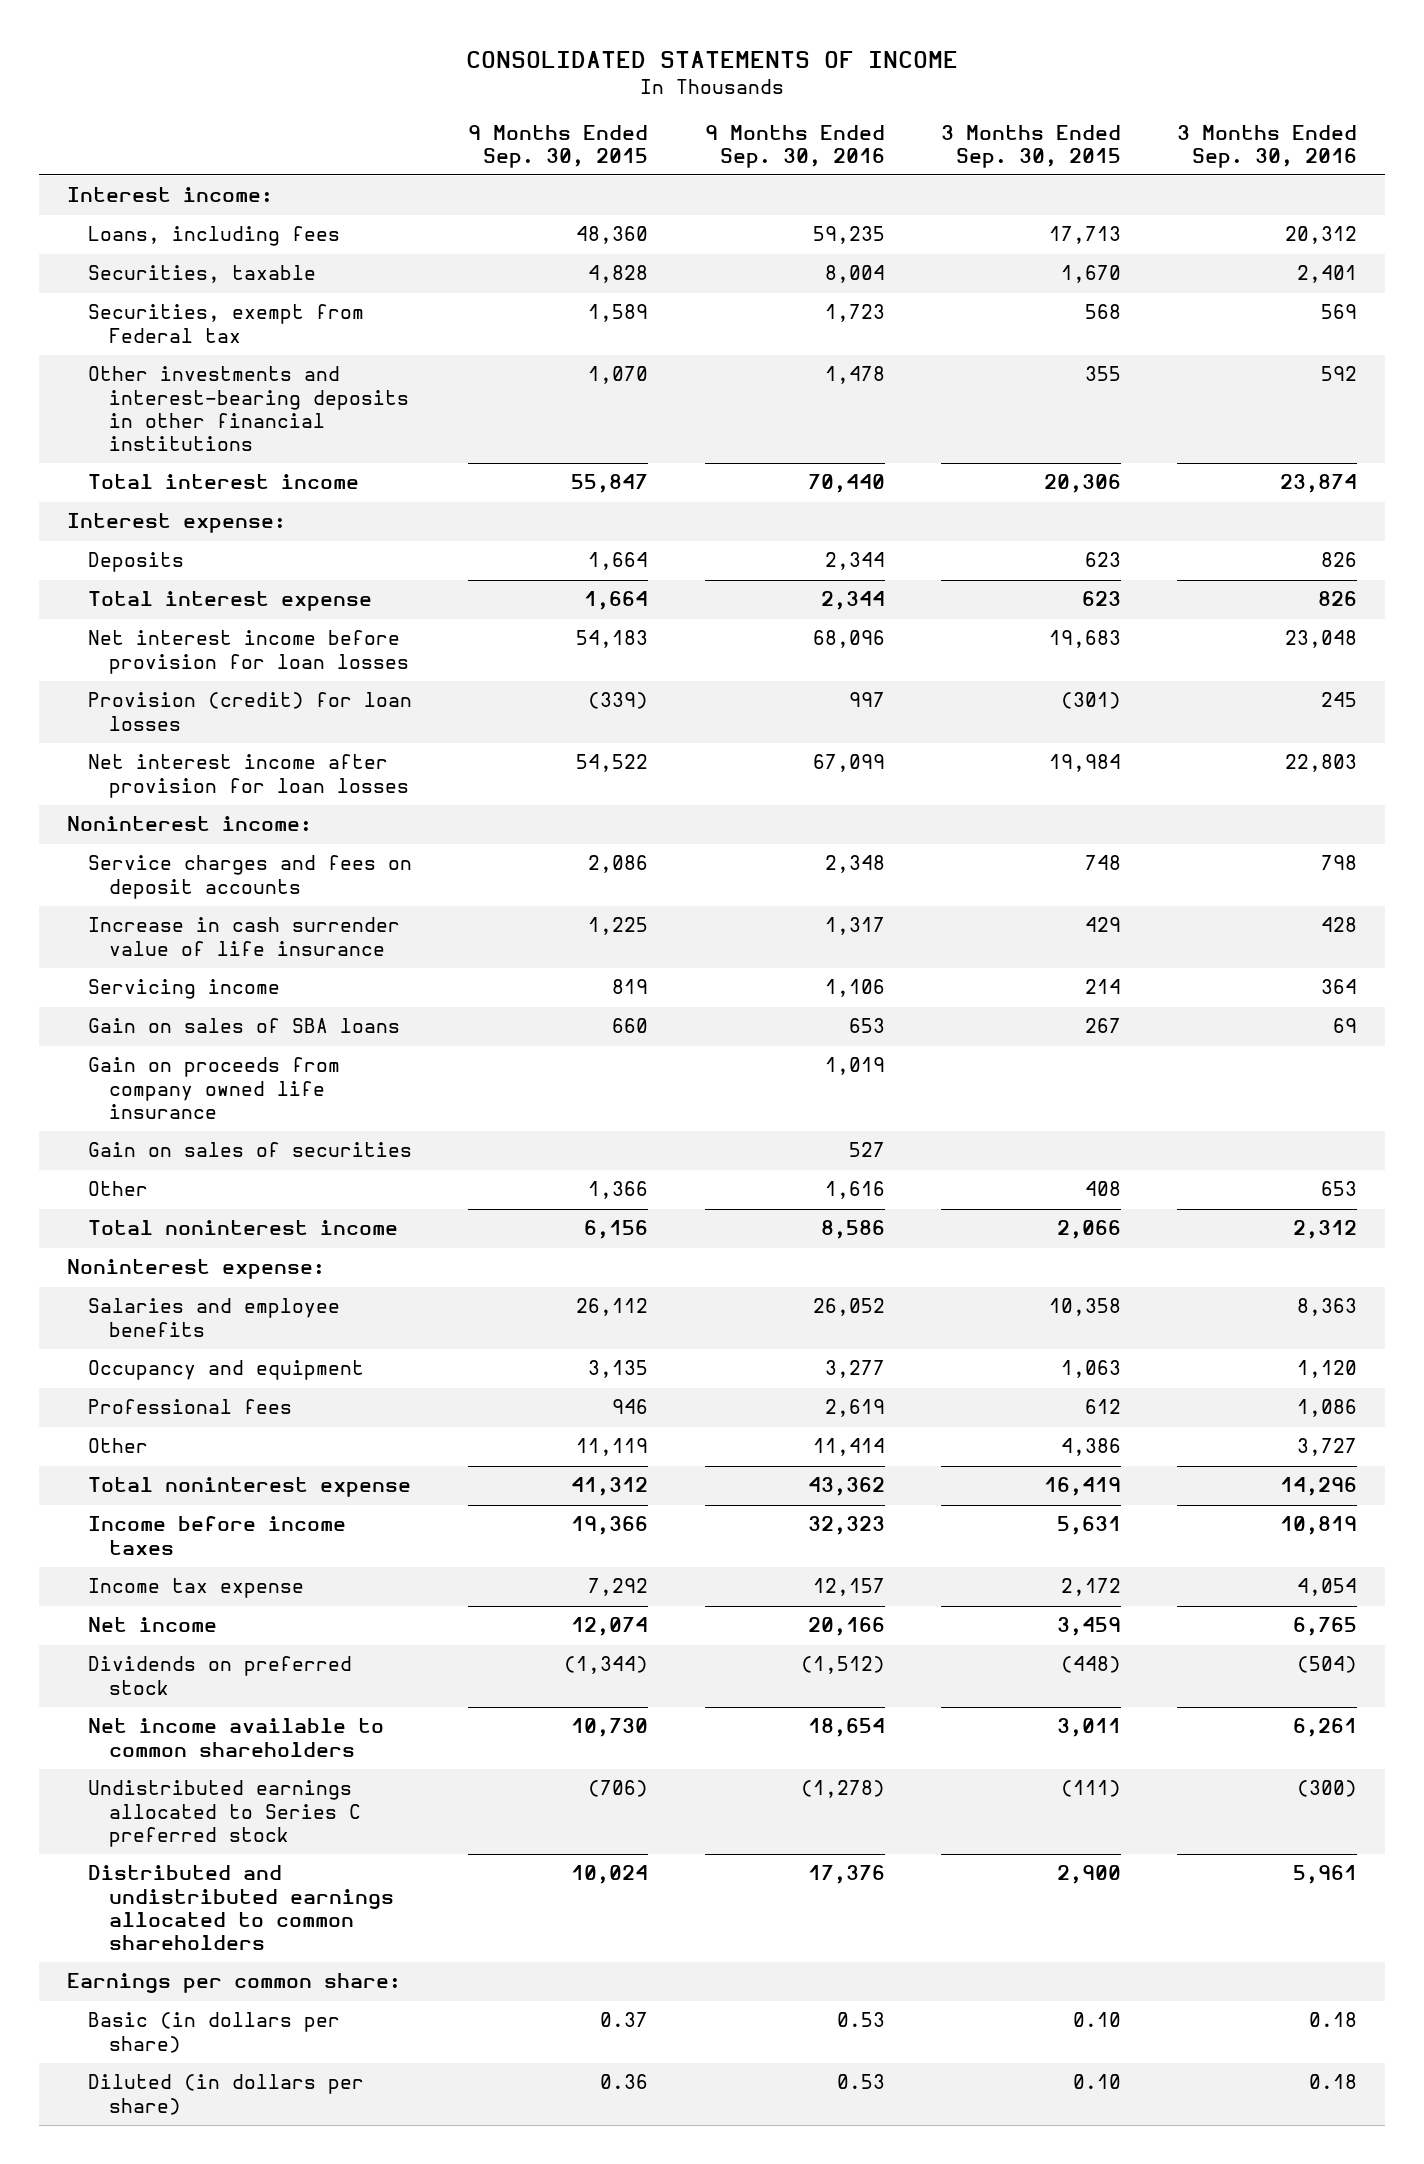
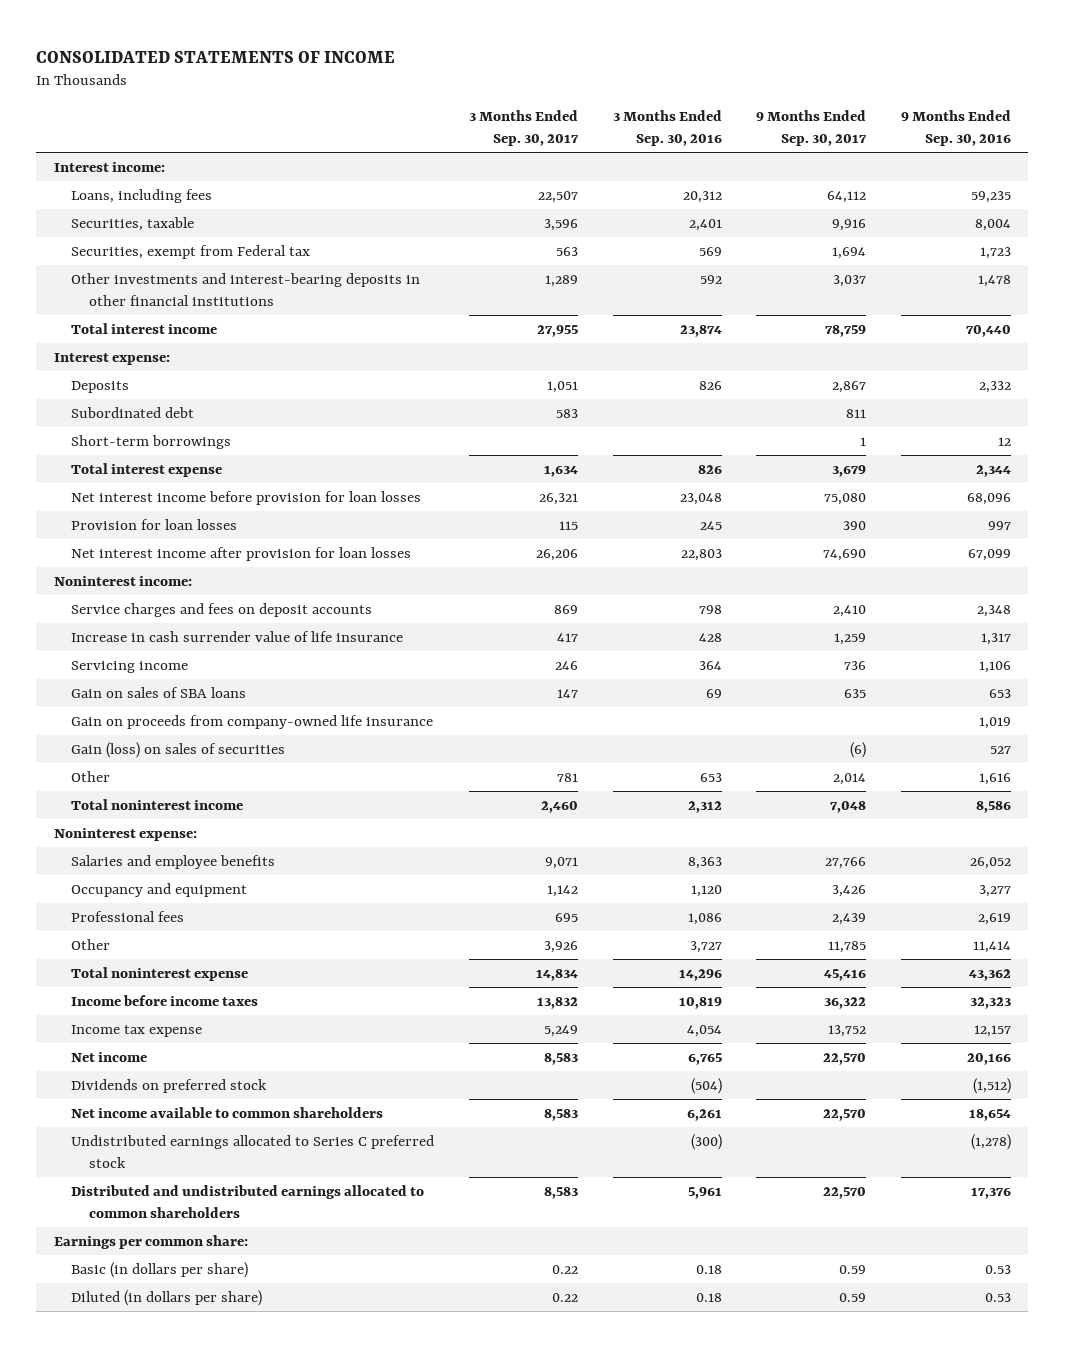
- | 9 Months Ended Sep. 30, 2015 | 9 Months Ended Sep. 30, 2016 | 3 Months Ended Sep. 30, 2015 | 3 Months Ended Sep. 30, 2016
+ | 3 Months Ended Sep. 30, 2017 | 3 Months Ended Sep. 30, 2016 | 9 Months Ended Sep. 30, 2017 | 9 Months Ended Sep. 30, 2016
- Deposits | 1,664 | 2,344 | 623 | 826
+ Deposits | 1,051 | 826 | 2,867 | 2,332
+ Subordinated debt | 583 | | 811 |
+ Short-term borrowings | | | 1 | 12
- Provision (credit) for loan losses | (339) | 997 | (301) | 245
+ Provision for loan losses | 115 | 245 | 390 | 997
- Gain on proceeds from company owned life insurance | | 1,019 | |
- Gain on sales of securities | | 527 | |
+ Gain on proceeds from company-owned life insurance | | | | 1,019
+ Gain (loss) on sales of securities | | | (6) | 527

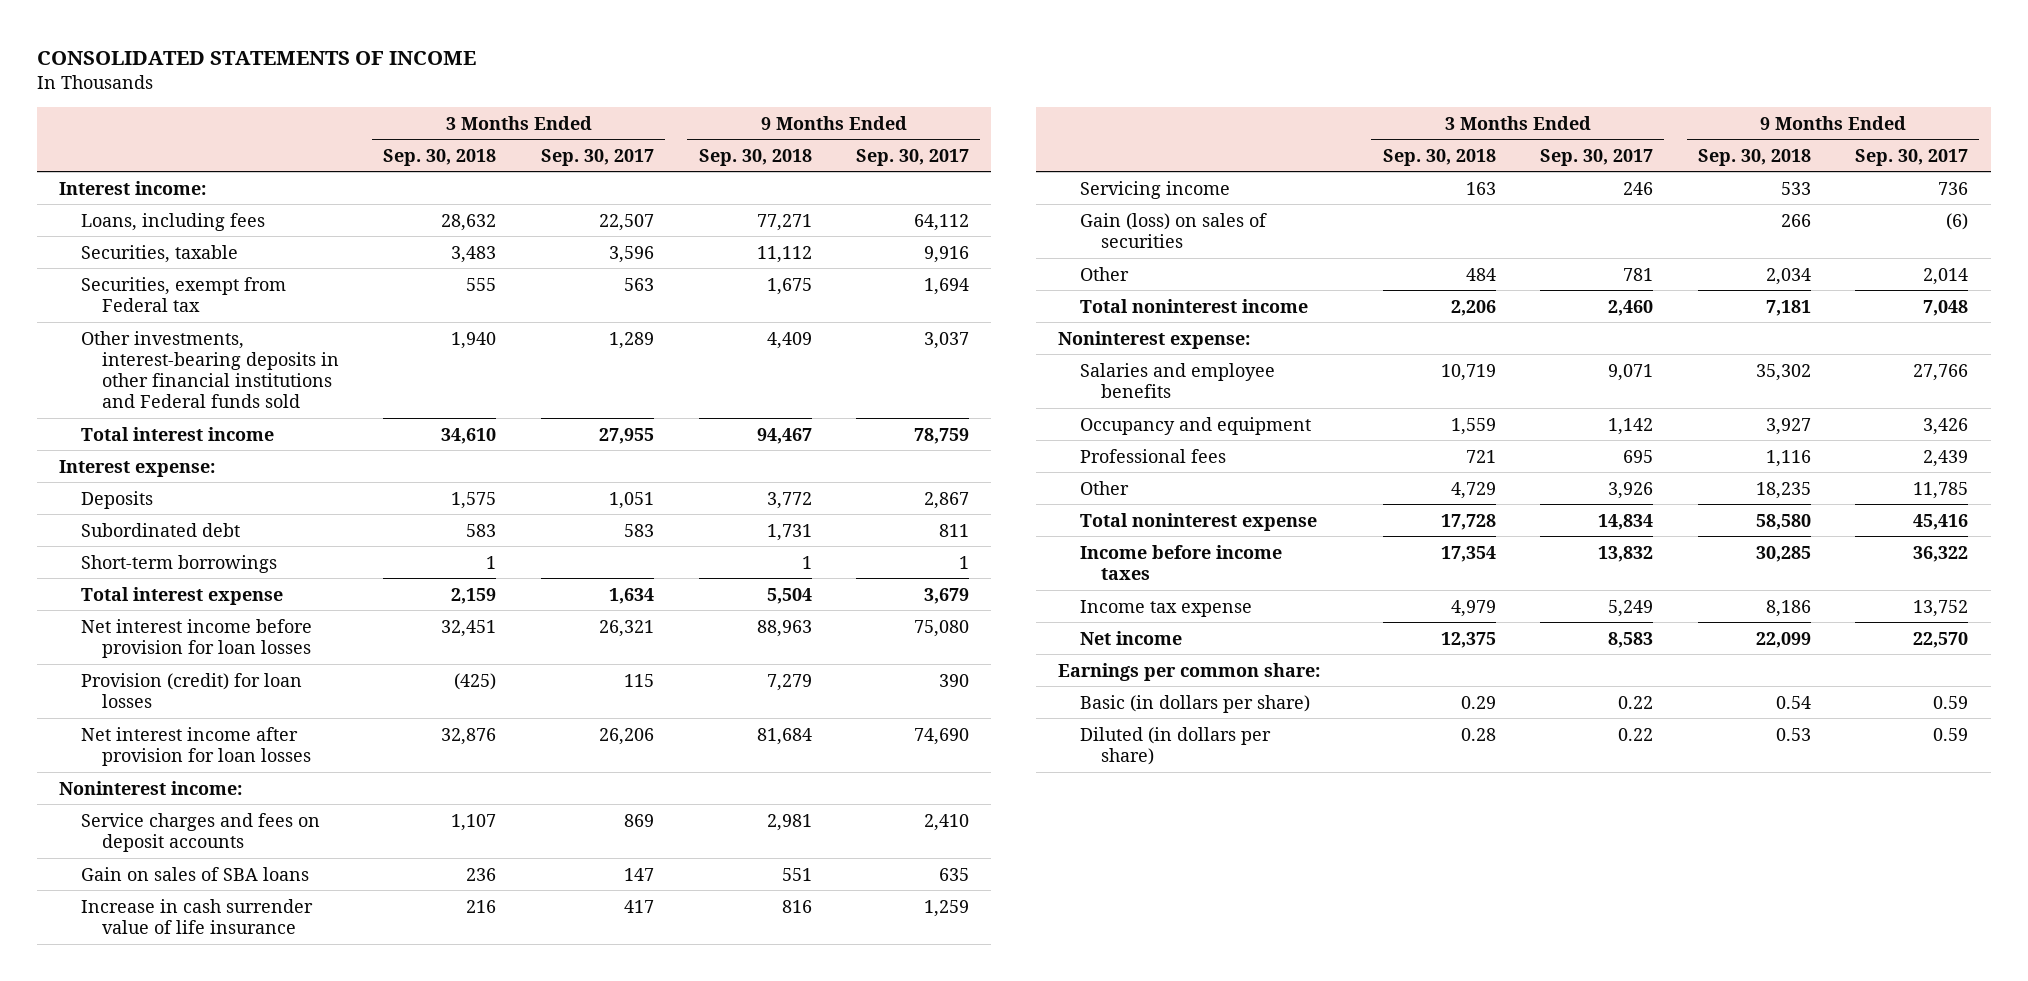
- | 3 Months Ended Sep. 30, 2017 | 3 Months Ended Sep. 30, 2016 | 9 Months Ended Sep. 30, 2017 | 9 Months Ended Sep. 30, 2016
+ | 3 Months Ended Sep. 30, 2018 | 3 Months Ended Sep. 30, 2017 | 9 Months Ended Sep. 30, 2018 | 9 Months Ended Sep. 30, 2017
- Other investments and interest-bearing deposits in other financial institutions | 1,289 | 592 | 3,037 | 1,478
+ Other investments, interest-bearing deposits in other financial institutions and Federal funds sold | 1,940 | 1,289 | 4,409 | 3,037
- Provision for loan losses | 115 | 245 | 390 | 997
+ Provision (credit) for loan losses | (425) | 115 | 7,279 | 390
moved up: Gain on sales of SBA loans | 236 | 147 | 551 | 635
- Gain on proceeds from company-owned life insurance | | | | 1,019
- Dividends on preferred stock | | (504) | | (1,512)
- Net income available to common shareholders | 8,583 | 6,261 | 22,570 | 18,654
- Undistributed earnings allocated to Series C preferred stock | | (300) | | (1,278)
- Distributed and undistributed earnings allocated to common shareholders | 8,583 | 5,961 | 22,570 | 17,376

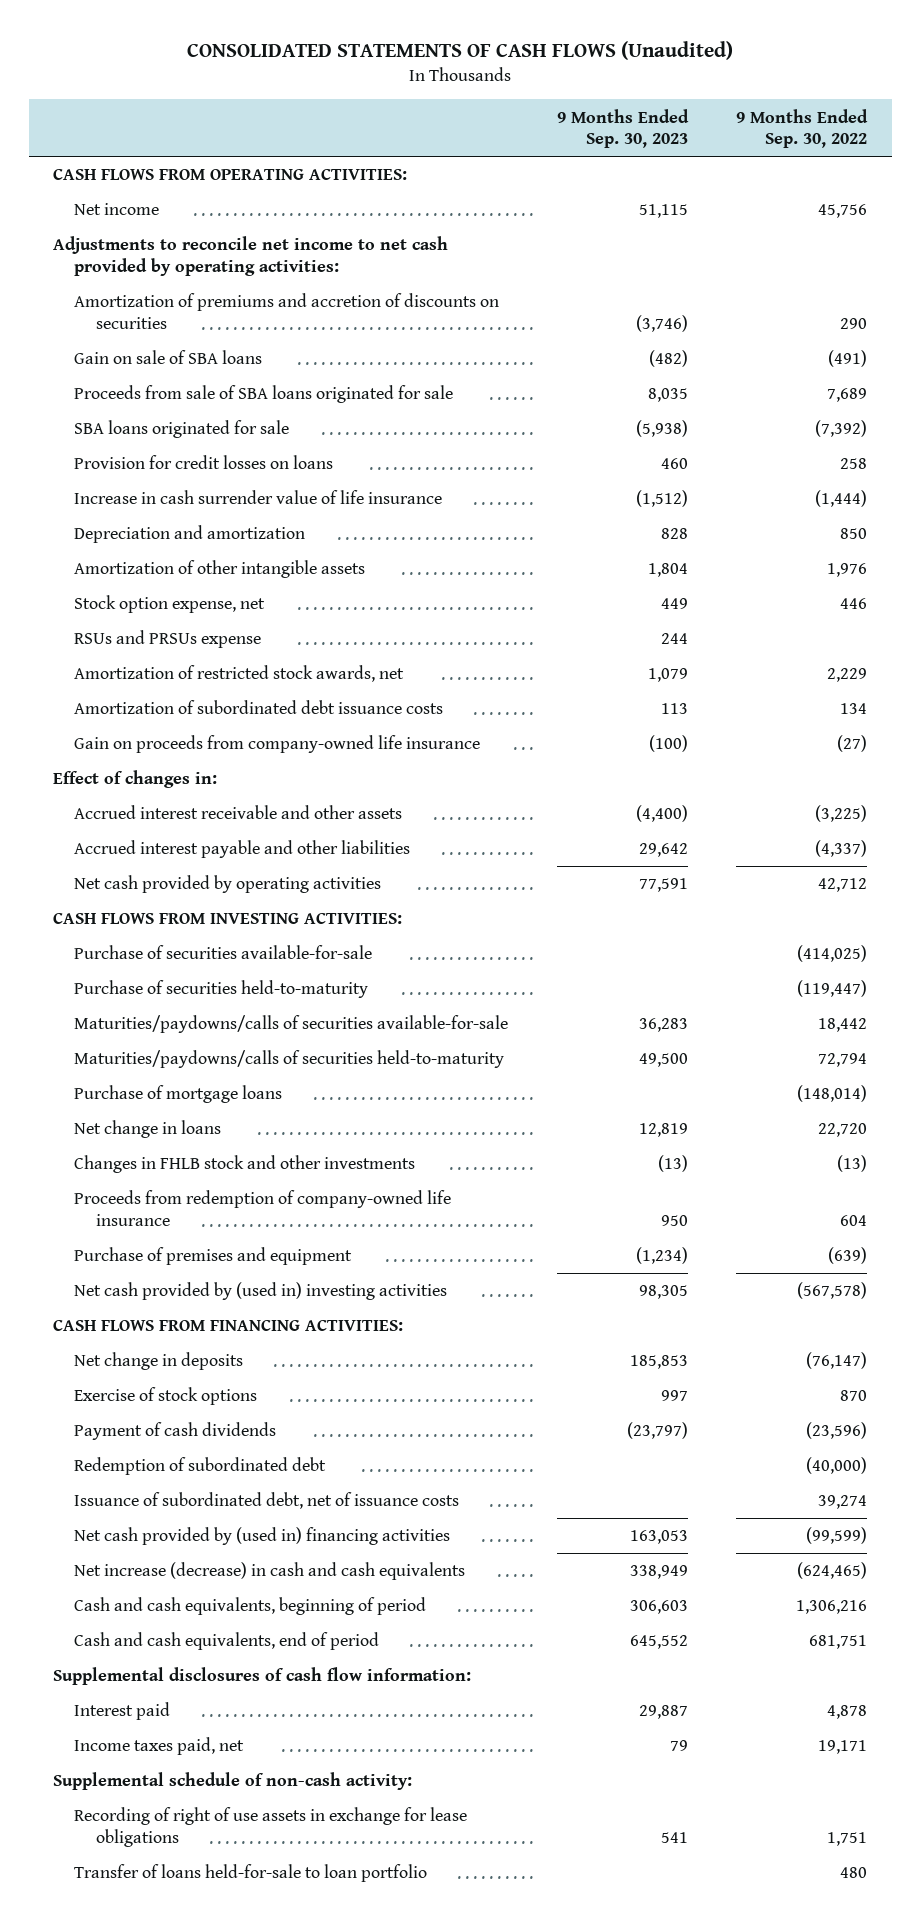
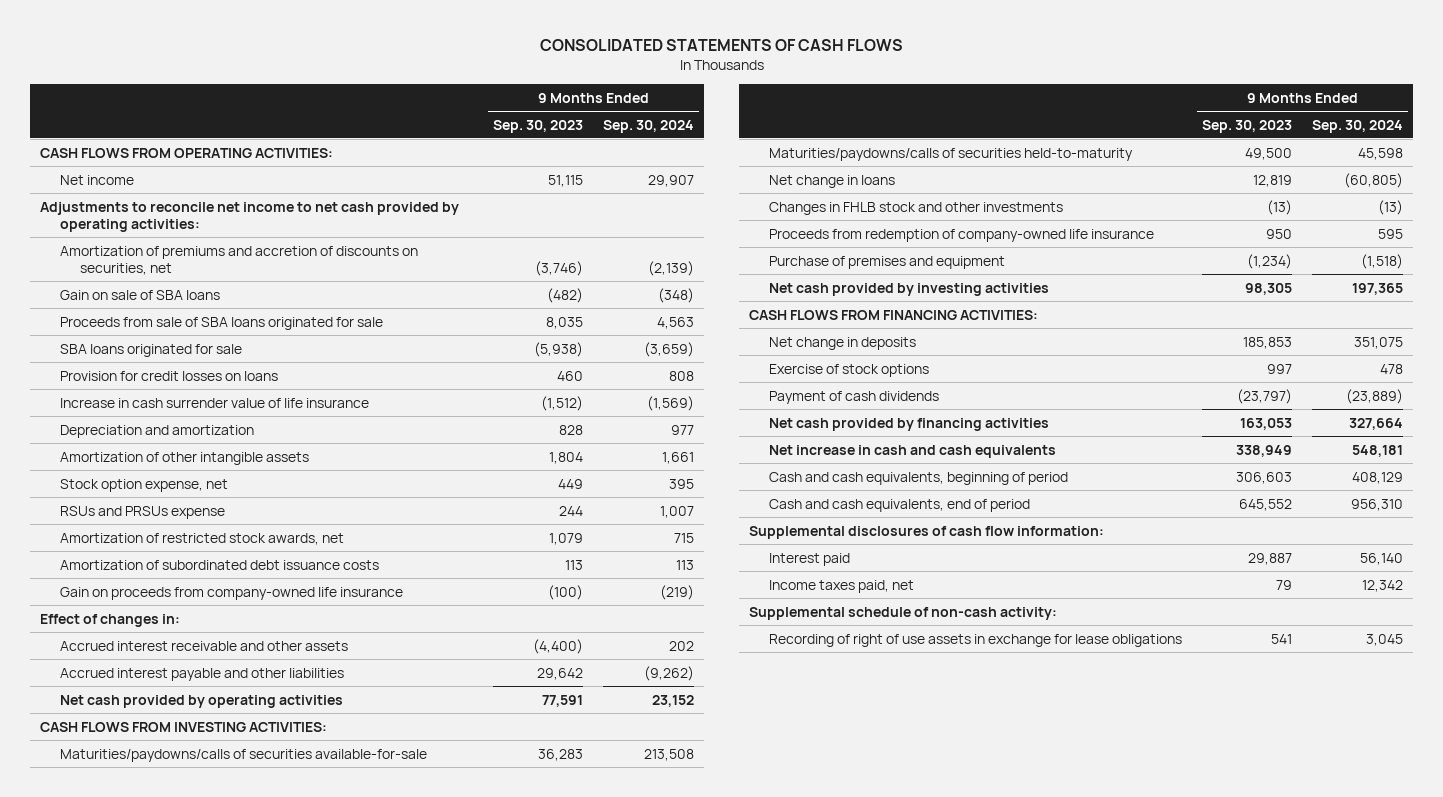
- CONSOLIDATED STATEMENTS OF CASH FLOWS (Unaudited)
+ CONSOLIDATED STATEMENTS OF CASH FLOWS
- | 9 Months Ended Sep. 30, 2023 | 9 Months Ended Sep. 30, 2022
+ | 9 Months Ended Sep. 30, 2023 | 9 Months Ended Sep. 30, 2024
- Amortization of premiums and accretion of discounts on securities | (3,746) | 290
+ Amortization of premiums and accretion of discounts on securities, net | (3,746) | (2,139)
- Purchase of securities available-for-sale | | (414,025)
- Purchase of securities held-to-maturity | | (119,447)
- Purchase of mortgage loans | | (148,014)
- Net cash provided by (used in) investing activities | 98,305 | (567,578)
+ Net cash provided by investing activities | 98,305 | 197,365
- Redemption of subordinated debt | | (40,000)
- Issuance of subordinated debt, net of issuance costs | | 39,274
- Net cash provided by (used in) financing activities | 163,053 | (99,599)
- Net increase (decrease) in cash and cash equivalents | 338,949 | (624,465)
+ Net cash provided by financing activities | 163,053 | 327,664
+ Net increase in cash and cash equivalents | 338,949 | 548,181
- Transfer of loans held-for-sale to loan portfolio | | 480

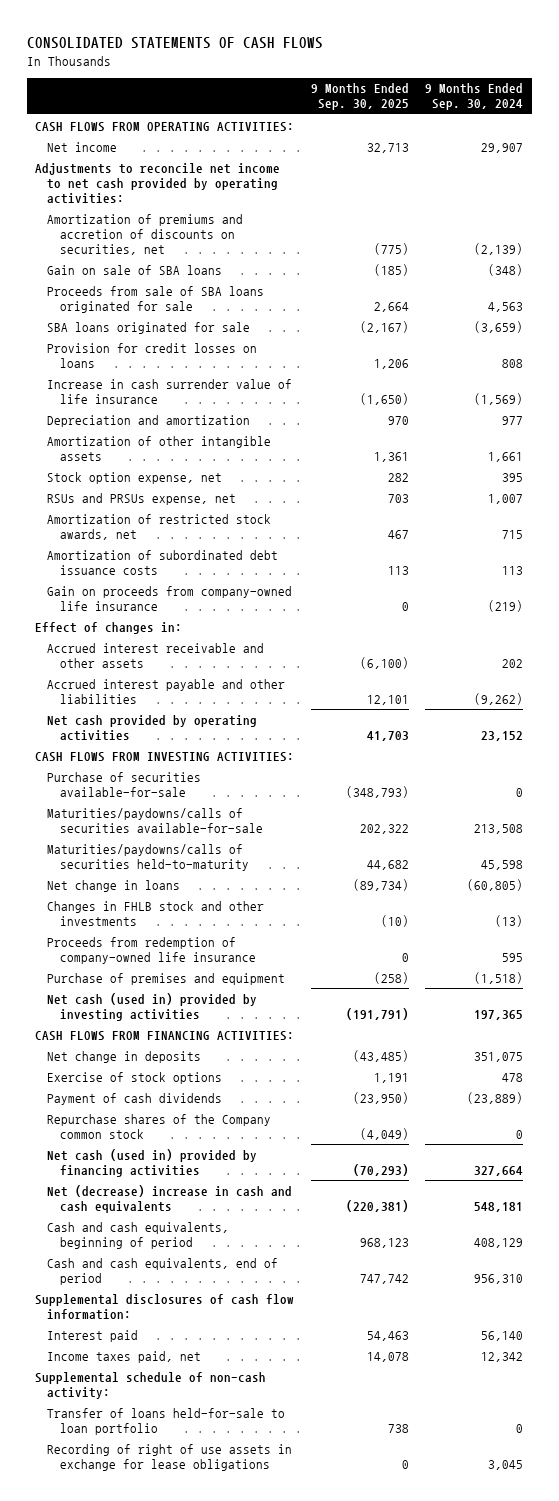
- | 9 Months Ended Sep. 30, 2023 | 9 Months Ended Sep. 30, 2024
+ | 9 Months Ended Sep. 30, 2025 | 9 Months Ended Sep. 30, 2024
- RSUs and PRSUs expense | 244 | 1,007
+ RSUs and PRSUs expense, net | 703 | 1,007
+ Purchase of securities available-for-sale | (348,793) | 0
- Net cash provided by investing activities | 98,305 | 197,365
+ Net cash (used in) provided by investing activities | (191,791) | 197,365
- Net cash provided by financing activities | 163,053 | 327,664
- Net increase in cash and cash equivalents | 338,949 | 548,181
+ Repurchase shares of the Company common stock | (4,049) | 0
+ Net cash (used in) provided by financing activities | (70,293) | 327,664
+ Net (decrease) increase in cash and cash equivalents | (220,381) | 548,181
+ Transfer of loans held-for-sale to loan portfolio | 738 | 0

